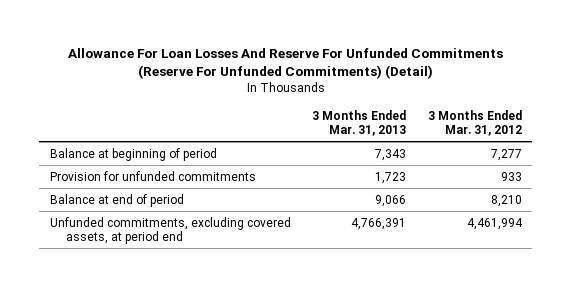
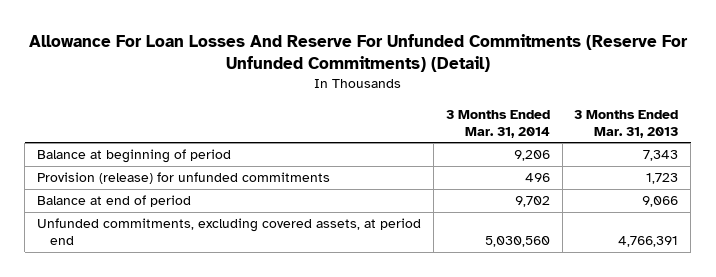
- | 3 Months Ended Mar. 31, 2013 | 3 Months Ended Mar. 31, 2012
+ | 3 Months Ended Mar. 31, 2014 | 3 Months Ended Mar. 31, 2013
- Provision for unfunded commitments | 1,723 | 933
+ Provision (release) for unfunded commitments | 496 | 1,723

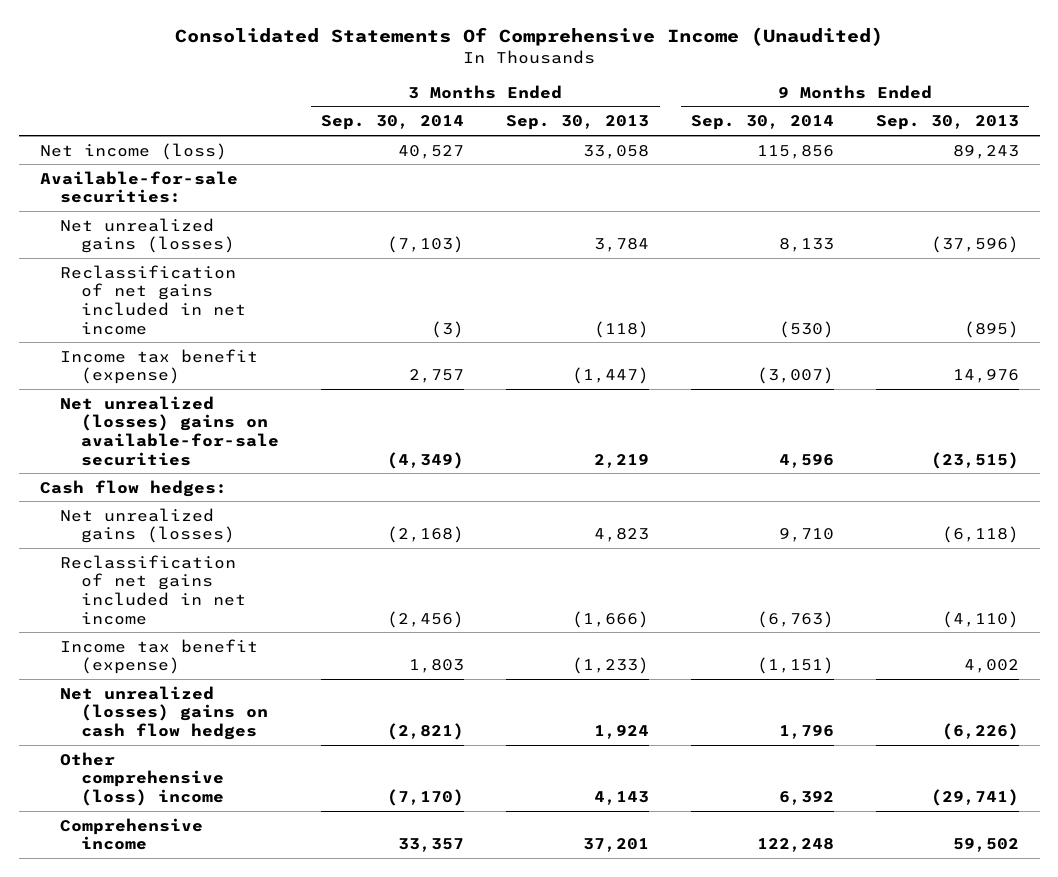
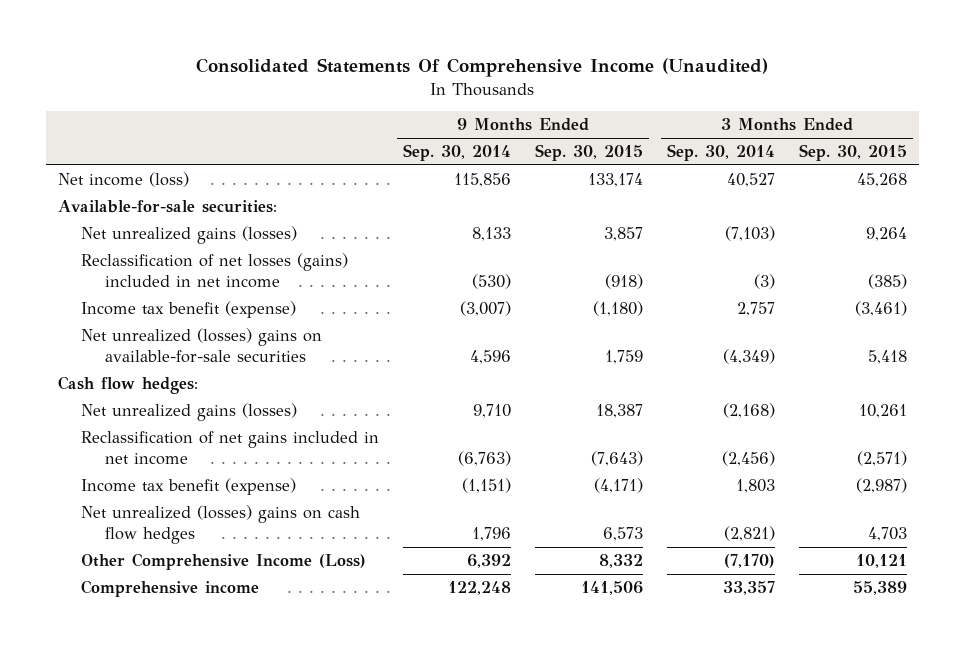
- | 3 Months Ended Sep. 30, 2014 | 3 Months Ended Sep. 30, 2013 | 9 Months Ended Sep. 30, 2014 | 9 Months Ended Sep. 30, 2013
+ | 9 Months Ended Sep. 30, 2014 | 9 Months Ended Sep. 30, 2015 | 3 Months Ended Sep. 30, 2014 | 3 Months Ended Sep. 30, 2015
- Reclassification of net gains included in net income | (3) | (118) | (530) | (895)
+ Reclassification of net losses (gains) included in net income | (530) | (918) | (3) | (385)
- Other comprehensive (loss) income | (7,170) | 4,143 | 6,392 | (29,741)
+ Other Comprehensive Income (Loss) | 6,392 | 8,332 | (7,170) | 10,121

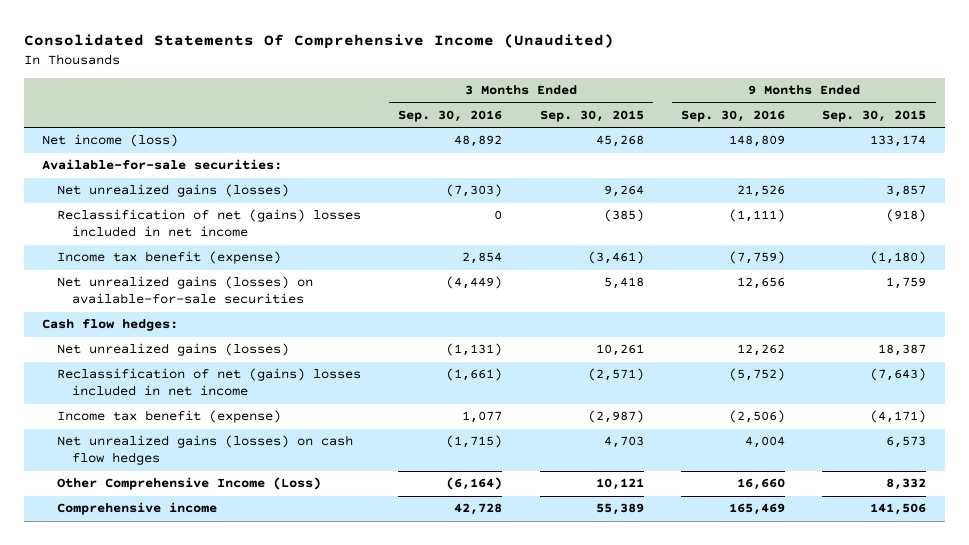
- | 9 Months Ended Sep. 30, 2014 | 9 Months Ended Sep. 30, 2015 | 3 Months Ended Sep. 30, 2014 | 3 Months Ended Sep. 30, 2015
+ | 3 Months Ended Sep. 30, 2016 | 3 Months Ended Sep. 30, 2015 | 9 Months Ended Sep. 30, 2016 | 9 Months Ended Sep. 30, 2015
- Reclassification of net losses (gains) included in net income | (530) | (918) | (3) | (385)
+ Reclassification of net (gains) losses included in net income | 0 | (385) | (1,111) | (918)
- Net unrealized (losses) gains on available-for-sale securities | 4,596 | 1,759 | (4,349) | 5,418
+ Net unrealized gains (losses) on available-for-sale securities | (4,449) | 5,418 | 12,656 | 1,759
- Reclassification of net gains included in net income | (6,763) | (7,643) | (2,456) | (2,571)
+ Reclassification of net (gains) losses included in net income | (1,661) | (2,571) | (5,752) | (7,643)
- Net unrealized (losses) gains on cash flow hedges | 1,796 | 6,573 | (2,821) | 4,703
+ Net unrealized gains (losses) on cash flow hedges | (1,715) | 4,703 | 4,004 | 6,573

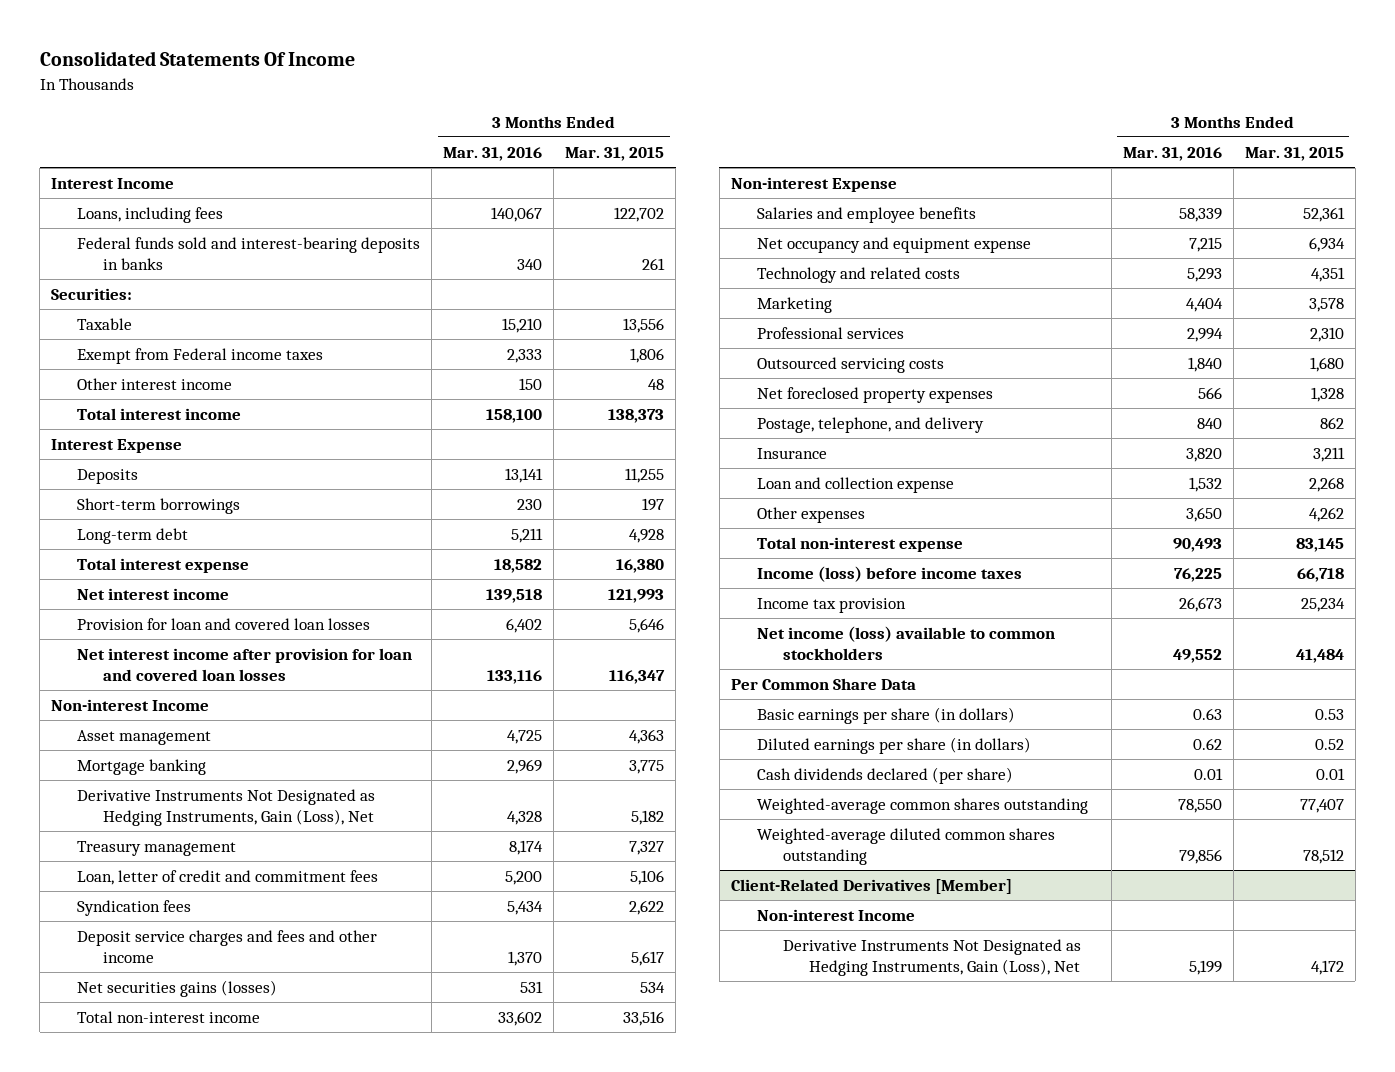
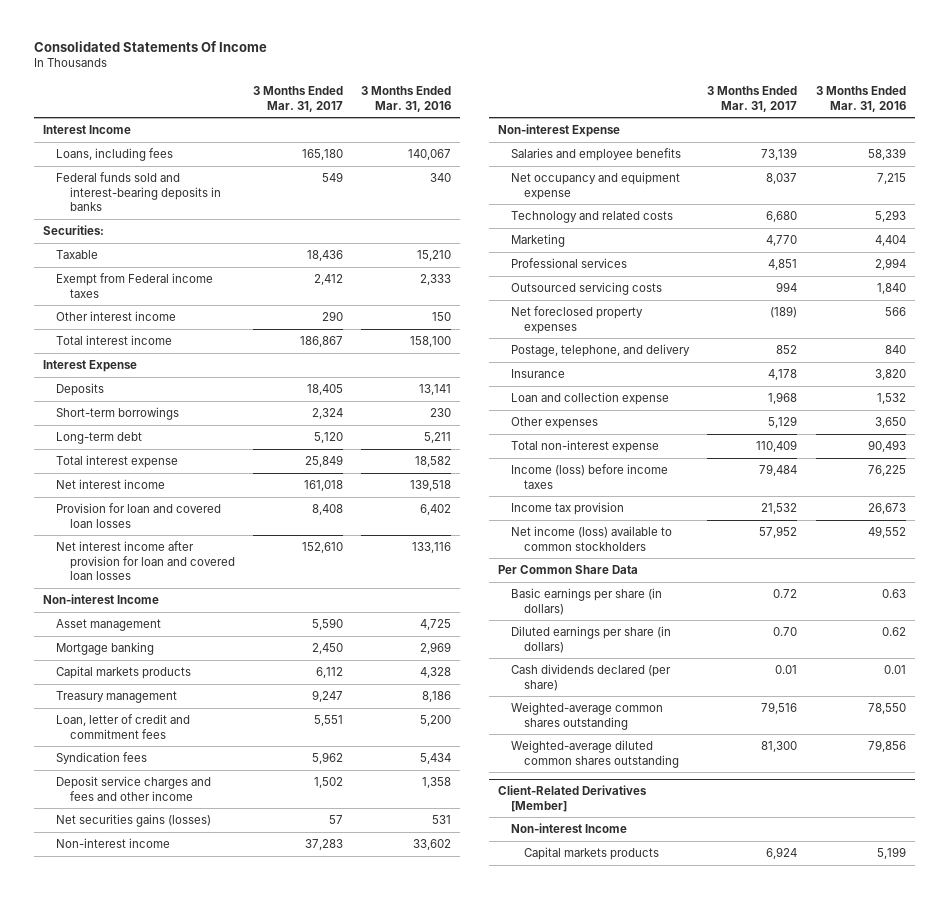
- | 3 Months Ended Mar. 31, 2016 | 3 Months Ended Mar. 31, 2015
+ | 3 Months Ended Mar. 31, 2017 | 3 Months Ended Mar. 31, 2016
- Derivative Instruments Not Designated as Hedging Instruments, Gain (Loss), Net | 4,328 | 5,182
- Treasury management | 8,174 | 7,327
+ Capital markets products | 6,112 | 4,328
+ Treasury management | 9,247 | 8,186
- Deposit service charges and fees and other income | 1,370 | 5,617
+ Deposit service charges and fees and other income | 1,502 | 1,358
- Total non-interest income | 33,602 | 33,516
+ Non-interest income | 37,283 | 33,602
@ Client-Related Derivatives [Member]
- Derivative Instruments Not Designated as Hedging Instruments, Gain (Loss), Net | 5,199 | 4,172
+ Capital markets products | 6,924 | 5,199

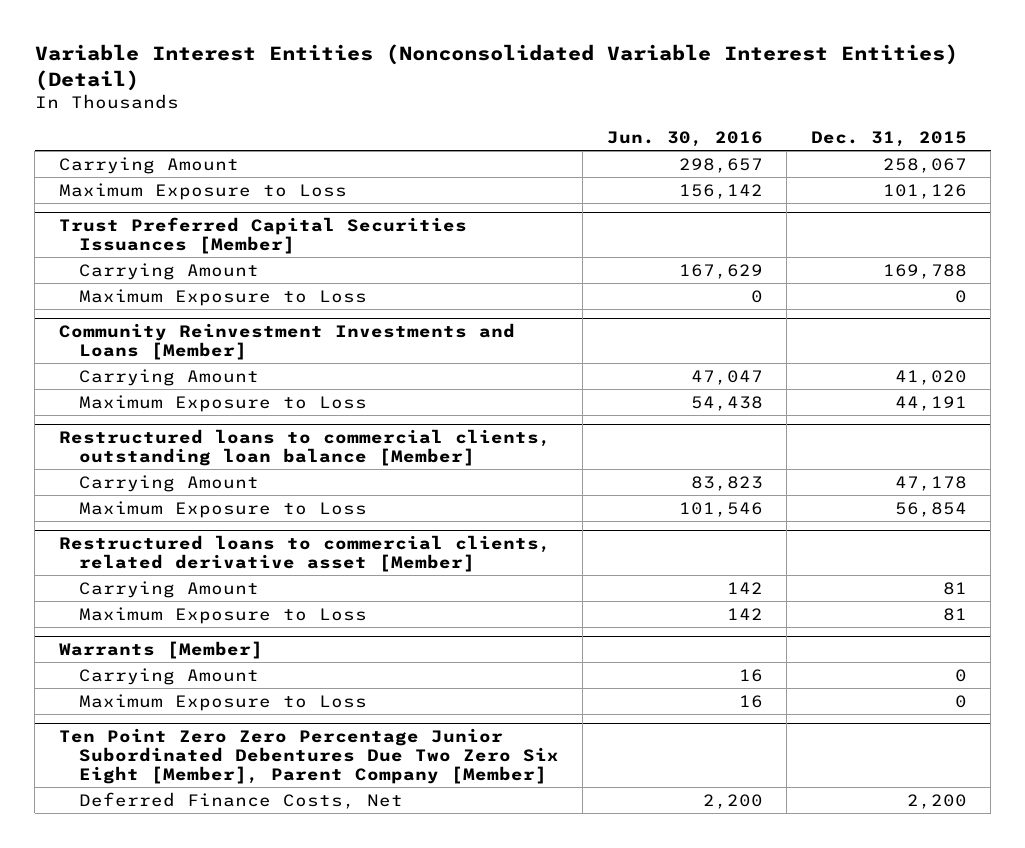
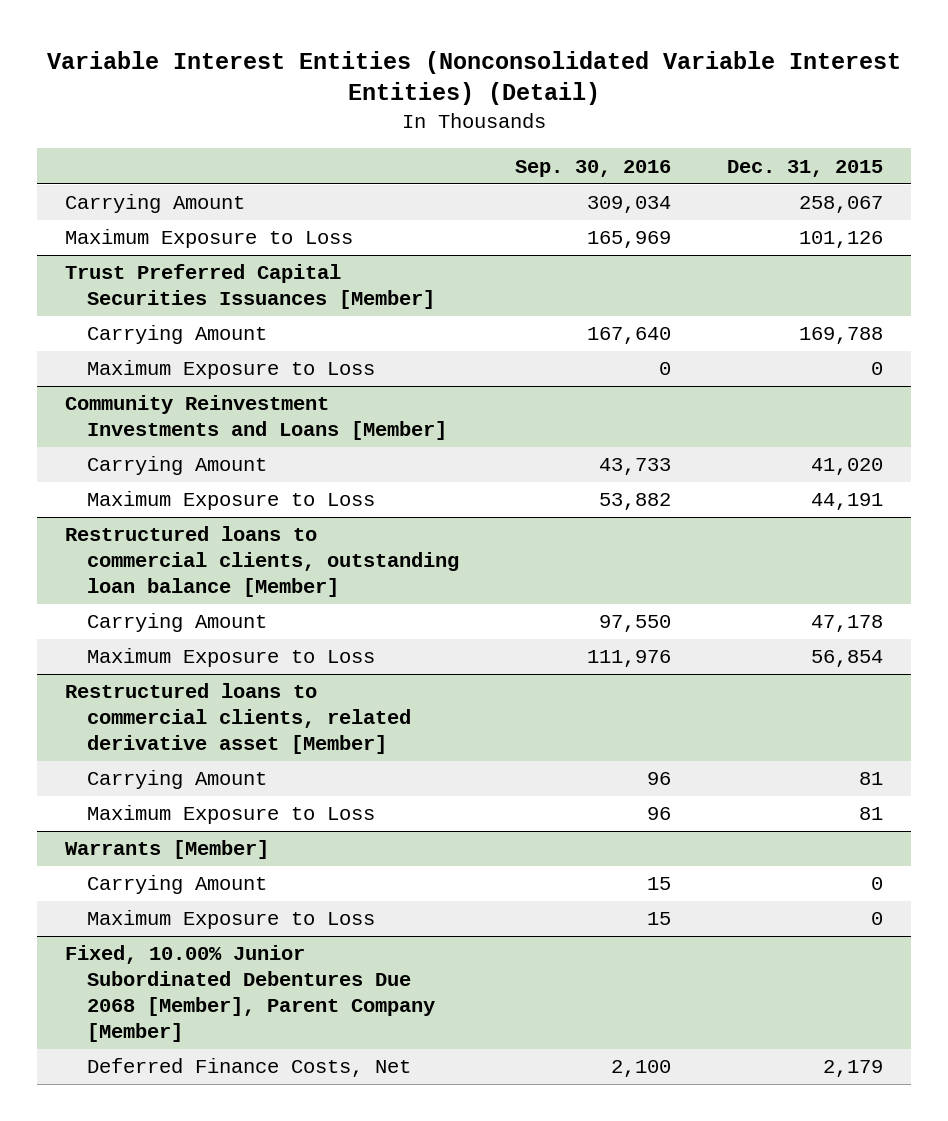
- | Jun. 30, 2016 | Dec. 31, 2015
+ | Sep. 30, 2016 | Dec. 31, 2015
- Ten Point Zero Zero Percentage Junior Subordinated Debentures Due Two Zero Six Eight [Member], Parent Company [Member]
- Deferred Finance Costs, Net | 2,200 | 2,200
+ Fixed, 10.00% Junior Subordinated Debentures Due 2068 [Member], Parent Company [Member]
+ Deferred Finance Costs, Net | 2,100 | 2,179

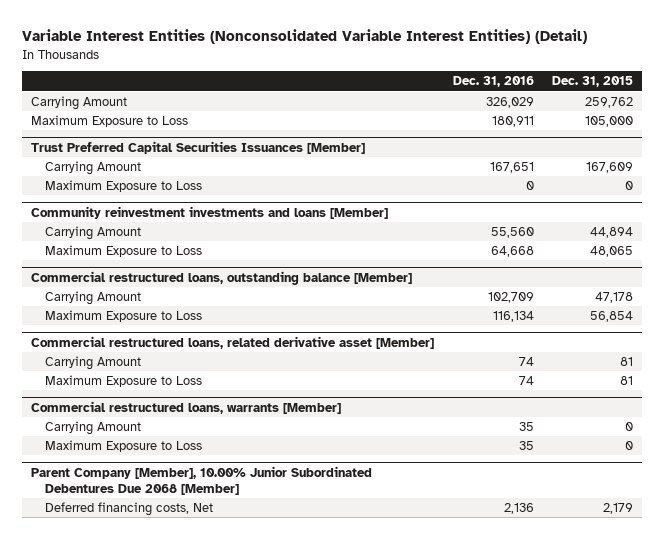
- | Sep. 30, 2016 | Dec. 31, 2015
+ | Dec. 31, 2016 | Dec. 31, 2015
- Carrying Amount | 309,034 | 258,067
- Maximum Exposure to Loss | 165,969 | 101,126
+ Carrying Amount | 326,029 | 259,762
+ Maximum Exposure to Loss | 180,911 | 105,000
@ Trust Preferred Capital Securities Issuances [Member]
- Carrying Amount | 167,640 | 169,788
+ Carrying Amount | 167,651 | 167,609
- Community Reinvestment Investments and Loans [Member]
- Carrying Amount | 43,733 | 41,020
- Maximum Exposure to Loss | 53,882 | 44,191
- Restructured loans to commercial clients, outstanding loan balance [Member]
+ Community reinvestment investments and loans [Member]
+ Carrying Amount | 55,560 | 44,894
+ Maximum Exposure to Loss | 64,668 | 48,065
+ Commercial restructured loans, outstanding balance [Member]
- Restructured loans to commercial clients, related derivative asset [Member]
+ Commercial restructured loans, related derivative asset [Member]
- Warrants [Member]
+ Commercial restructured loans, warrants [Member]
- Fixed, 10.00% Junior Subordinated Debentures Due 2068 [Member], Parent Company [Member]
- Deferred Finance Costs, Net | 2,100 | 2,179
+ Parent Company [Member], 10.00% Junior Subordinated Debentures Due 2068 [Member]
+ Deferred financing costs, Net | 2,136 | 2,179

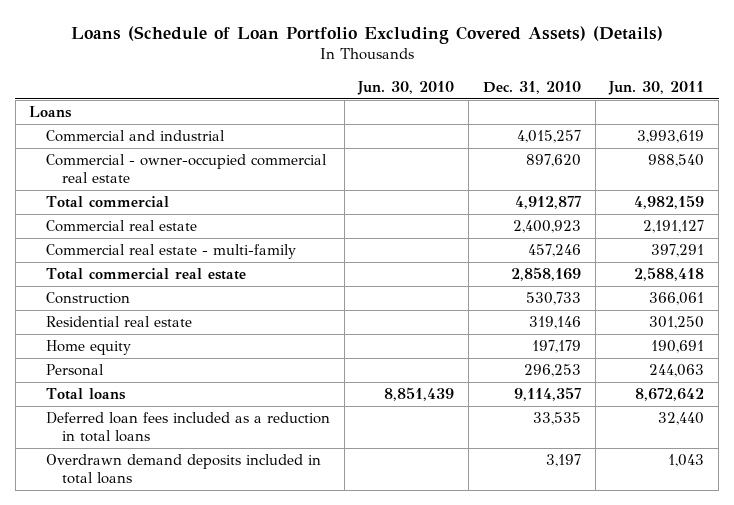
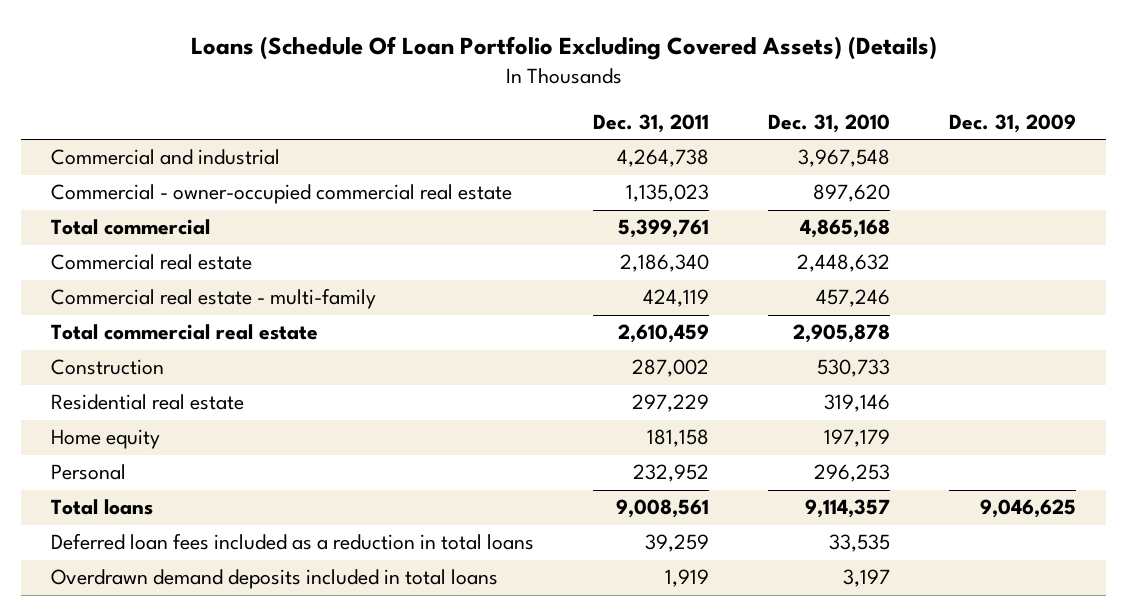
- Loans (Schedule of Loan Portfolio Excluding Covered Assets) (Details)
+ Loans (Schedule Of Loan Portfolio Excluding Covered Assets) (Details)
- | Jun. 30, 2010 | Dec. 31, 2010 | Jun. 30, 2011
+ | Dec. 31, 2011 | Dec. 31, 2010 | Dec. 31, 2009
- Loans
- Commercial and industrial | | 4,015,257 | 3,993,619
+ Commercial and industrial | 4,264,738 | 3,967,548 |
- Total commercial | | 4,912,877 | 4,982,159
- Commercial real estate | | 2,400,923 | 2,191,127
+ Total commercial | 5,399,761 | 4,865,168 |
+ Commercial real estate | 2,186,340 | 2,448,632 |
- Total commercial real estate | | 2,858,169 | 2,588,418
+ Total commercial real estate | 2,610,459 | 2,905,878 |

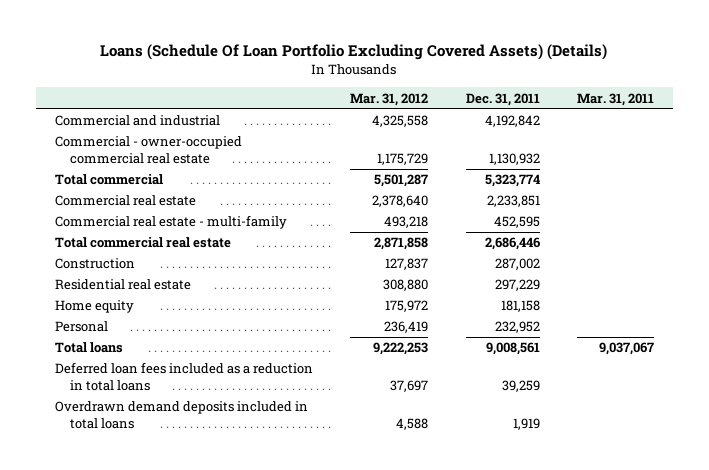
- | Dec. 31, 2011 | Dec. 31, 2010 | Dec. 31, 2009
+ | Mar. 31, 2012 | Dec. 31, 2011 | Mar. 31, 2011
- Commercial and industrial | 4,264,738 | 3,967,548 |
- Commercial - owner-occupied commercial real estate | 1,135,023 | 897,620 |
- Total commercial | 5,399,761 | 4,865,168 |
- Commercial real estate | 2,186,340 | 2,448,632 |
- Commercial real estate - multi-family | 424,119 | 457,246 |
- Total commercial real estate | 2,610,459 | 2,905,878 |
+ Commercial and industrial | 4,325,558 | 4,192,842 |
+ Commercial - owner-occupied commercial real estate | 1,175,729 | 1,130,932 |
+ Total commercial | 5,501,287 | 5,323,774 |
+ Commercial real estate | 2,378,640 | 2,233,851 |
+ Commercial real estate - multi-family | 493,218 | 452,595 |
+ Total commercial real estate | 2,871,858 | 2,686,446 |

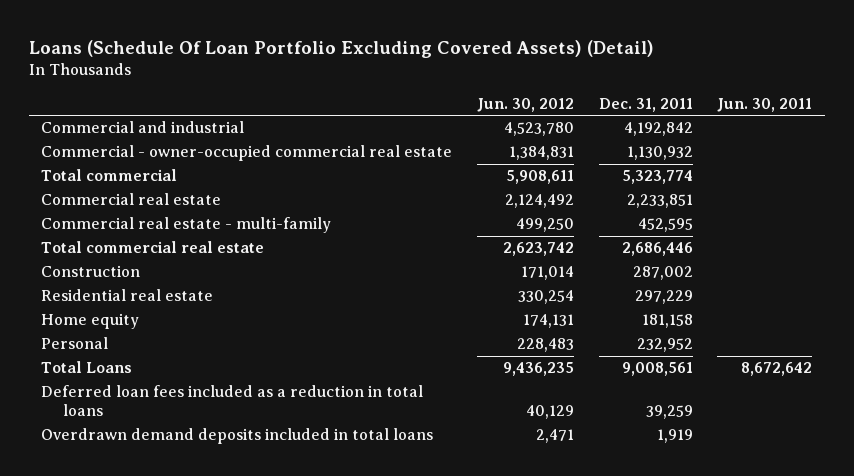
- Loans (Schedule Of Loan Portfolio Excluding Covered Assets) (Details)
+ Loans (Schedule Of Loan Portfolio Excluding Covered Assets) (Detail)
- | Mar. 31, 2012 | Dec. 31, 2011 | Mar. 31, 2011
+ | Jun. 30, 2012 | Dec. 31, 2011 | Jun. 30, 2011
- Total loans | 9,222,253 | 9,008,561 | 9,037,067
+ Total Loans | 9,436,235 | 9,008,561 | 8,672,642

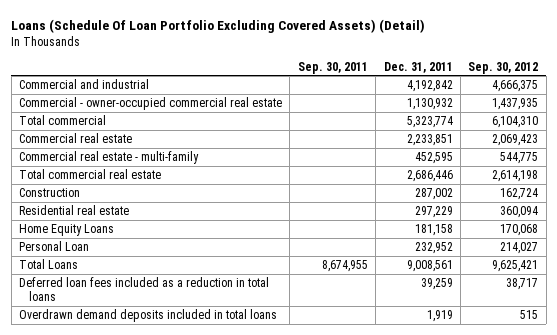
- | Jun. 30, 2012 | Dec. 31, 2011 | Jun. 30, 2011
+ | Sep. 30, 2011 | Dec. 31, 2011 | Sep. 30, 2012
- Home equity | 174,131 | 181,158 |
- Personal | 228,483 | 232,952 |
+ Home Equity Loans | | 181,158 | 170,068
+ Personal Loan | | 232,952 | 214,027

